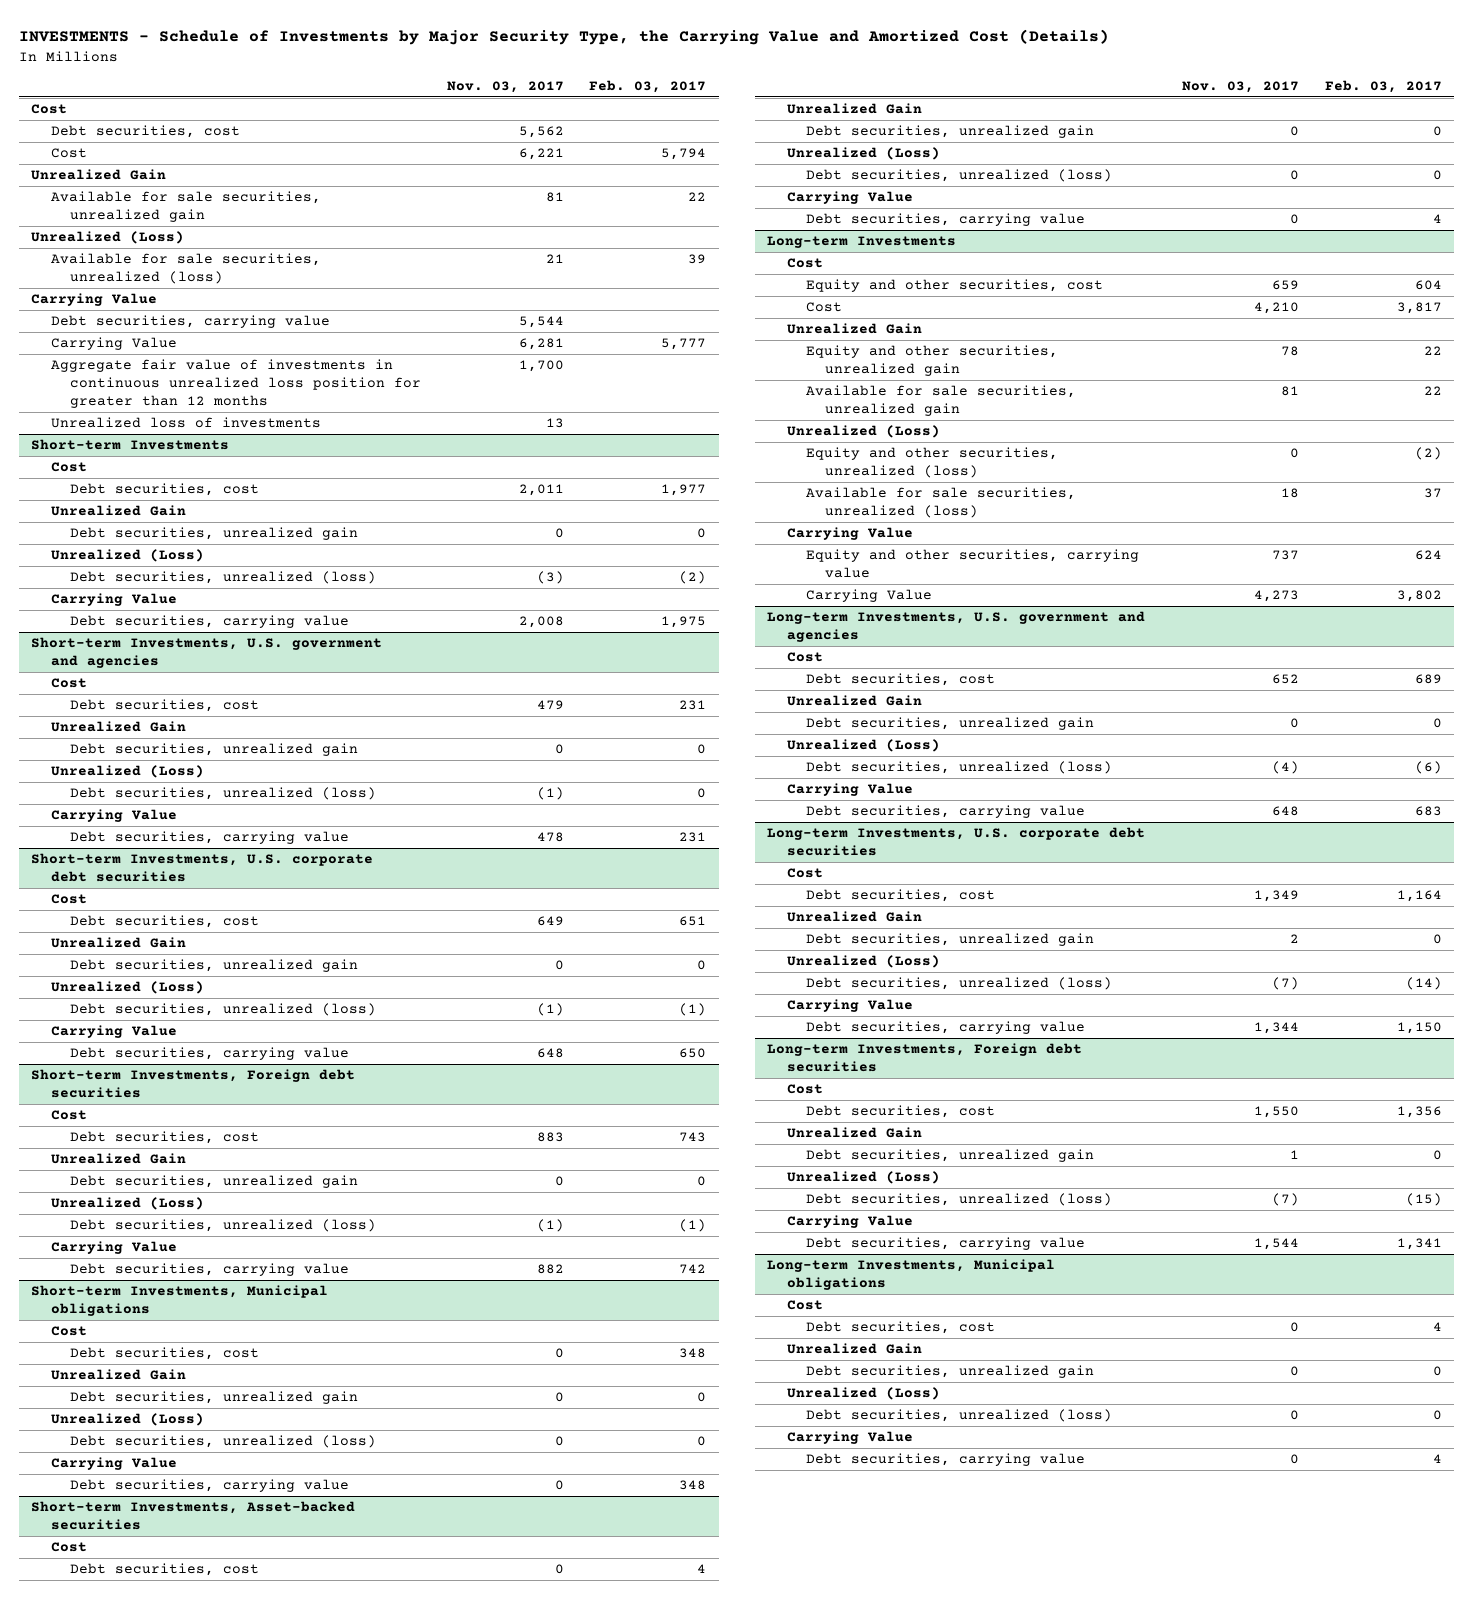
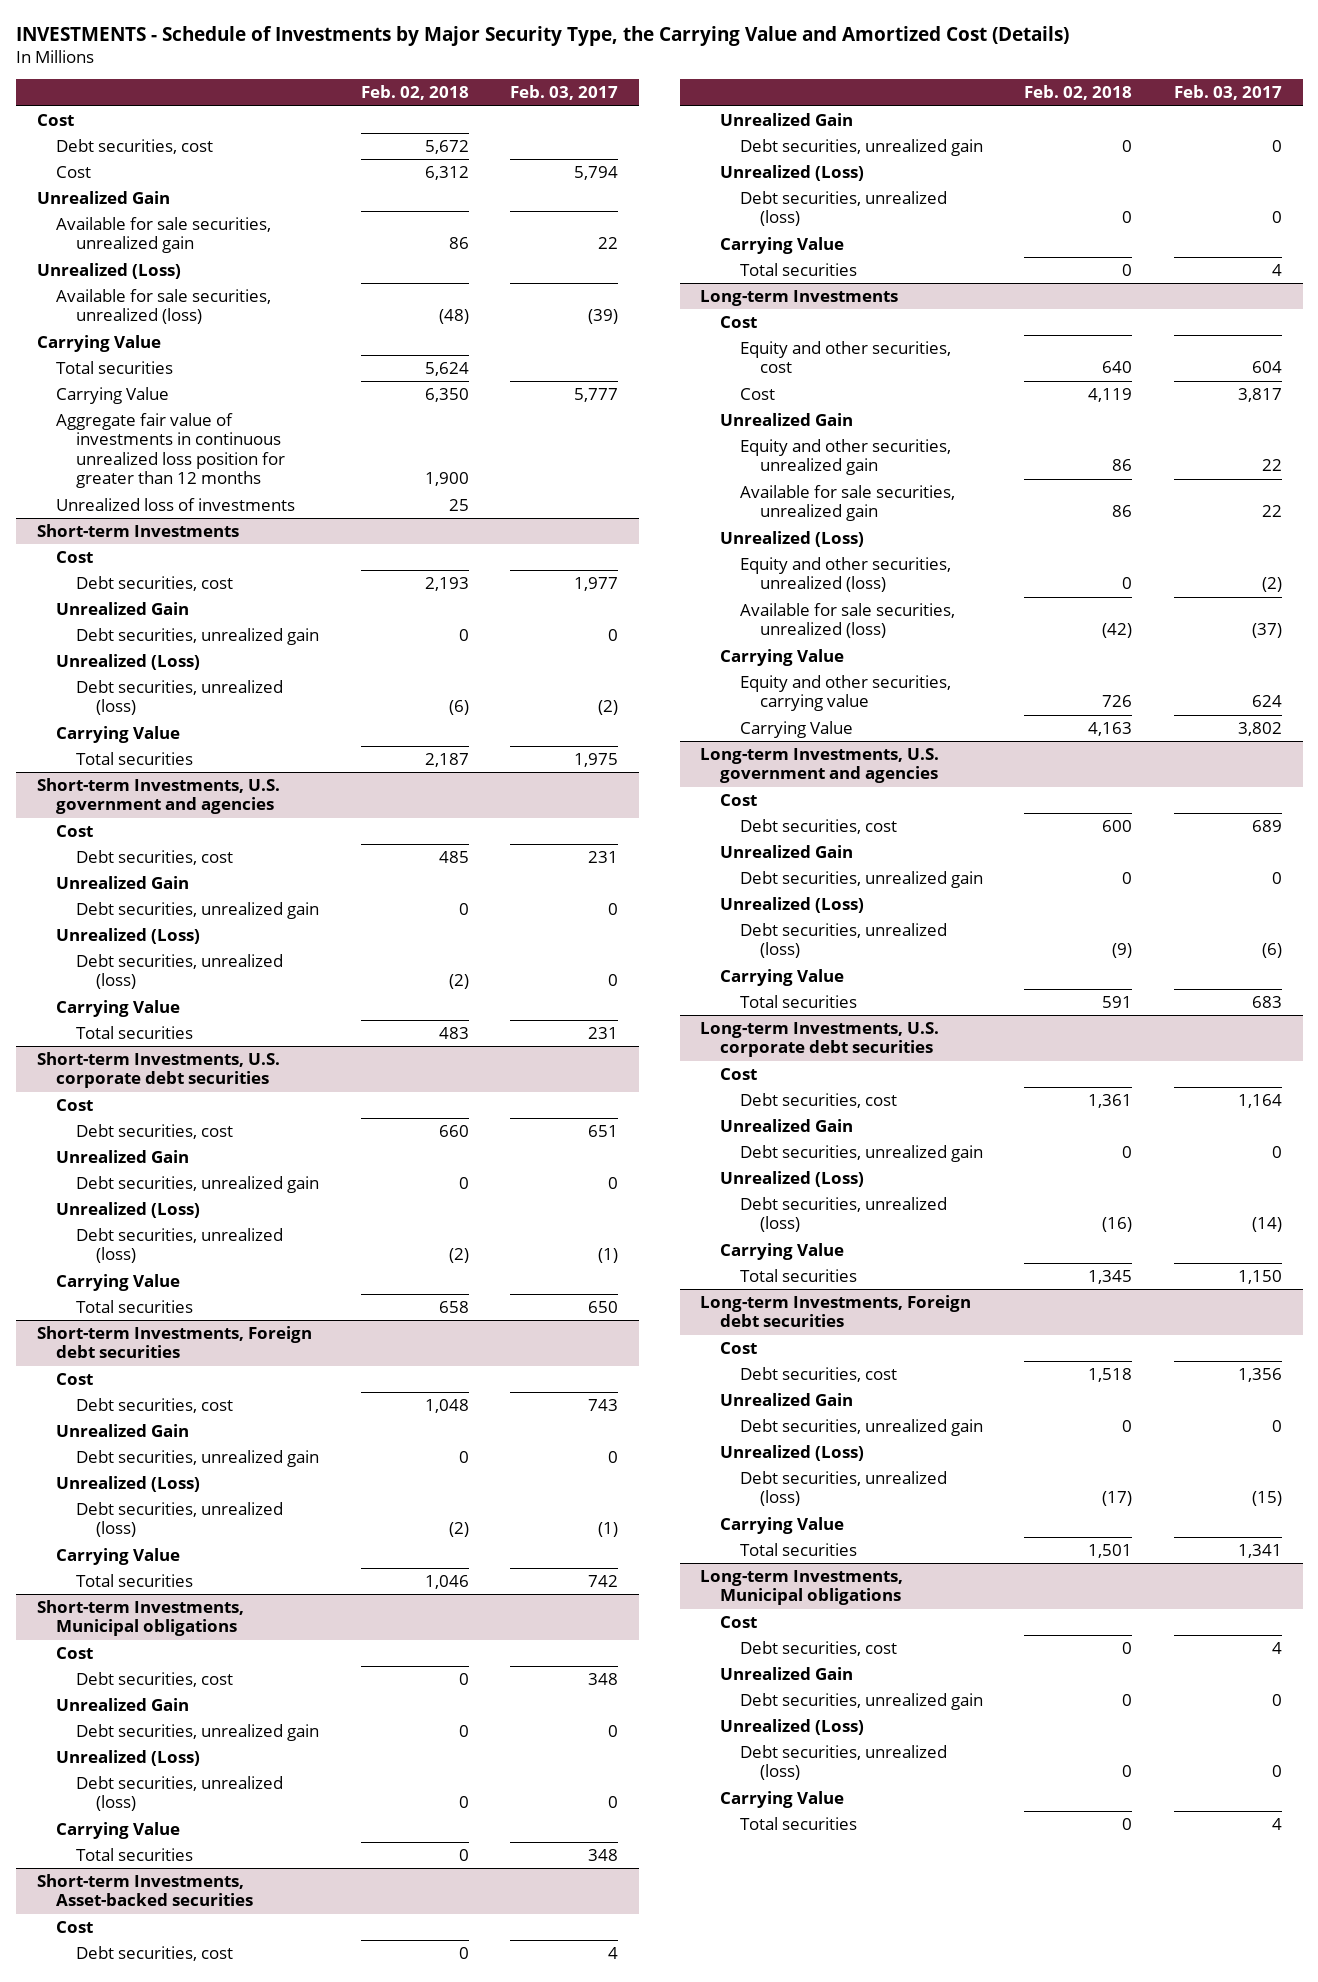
- | Nov. 03, 2017 | Feb. 03, 2017
+ | Feb. 02, 2018 | Feb. 03, 2017
- Available for sale securities, unrealized (loss) | 21 | 39
+ Available for sale securities, unrealized (loss) | (48) | (39)
- Debt securities, carrying value | 5,544 |
+ Total securities | 5,624 |
@ Short-term Investments
- Debt securities, carrying value | 2,008 | 1,975
+ Total securities | 2,187 | 1,975
@ Short-term Investments, U.S. government and agencies
- Debt securities, carrying value | 478 | 231
+ Total securities | 483 | 231
@ Short-term Investments, U.S. corporate debt securities
- Debt securities, carrying value | 648 | 650
+ Total securities | 658 | 650
@ Short-term Investments, Foreign debt securities
- Debt securities, carrying value | 882 | 742
+ Total securities | 1,046 | 742
@ Short-term Investments, Municipal obligations
- Debt securities, carrying value | 0 | 348
+ Total securities | 0 | 348
@ Short-term Investments, Asset-backed securities
- Debt securities, carrying value | 0 | 4
+ Total securities | 0 | 4
@ Long-term Investments
- Available for sale securities, unrealized (loss) | 18 | 37
+ Available for sale securities, unrealized (loss) | (42) | (37)
@ Long-term Investments, U.S. government and agencies
- Debt securities, carrying value | 648 | 683
+ Total securities | 591 | 683
@ Long-term Investments, U.S. corporate debt securities
- Debt securities, carrying value | 1,344 | 1,150
+ Total securities | 1,345 | 1,150
@ Long-term Investments, Foreign debt securities
- Debt securities, carrying value | 1,544 | 1,341
+ Total securities | 1,501 | 1,341
@ Long-term Investments, Municipal obligations
- Debt securities, carrying value | 0 | 4
+ Total securities | 0 | 4

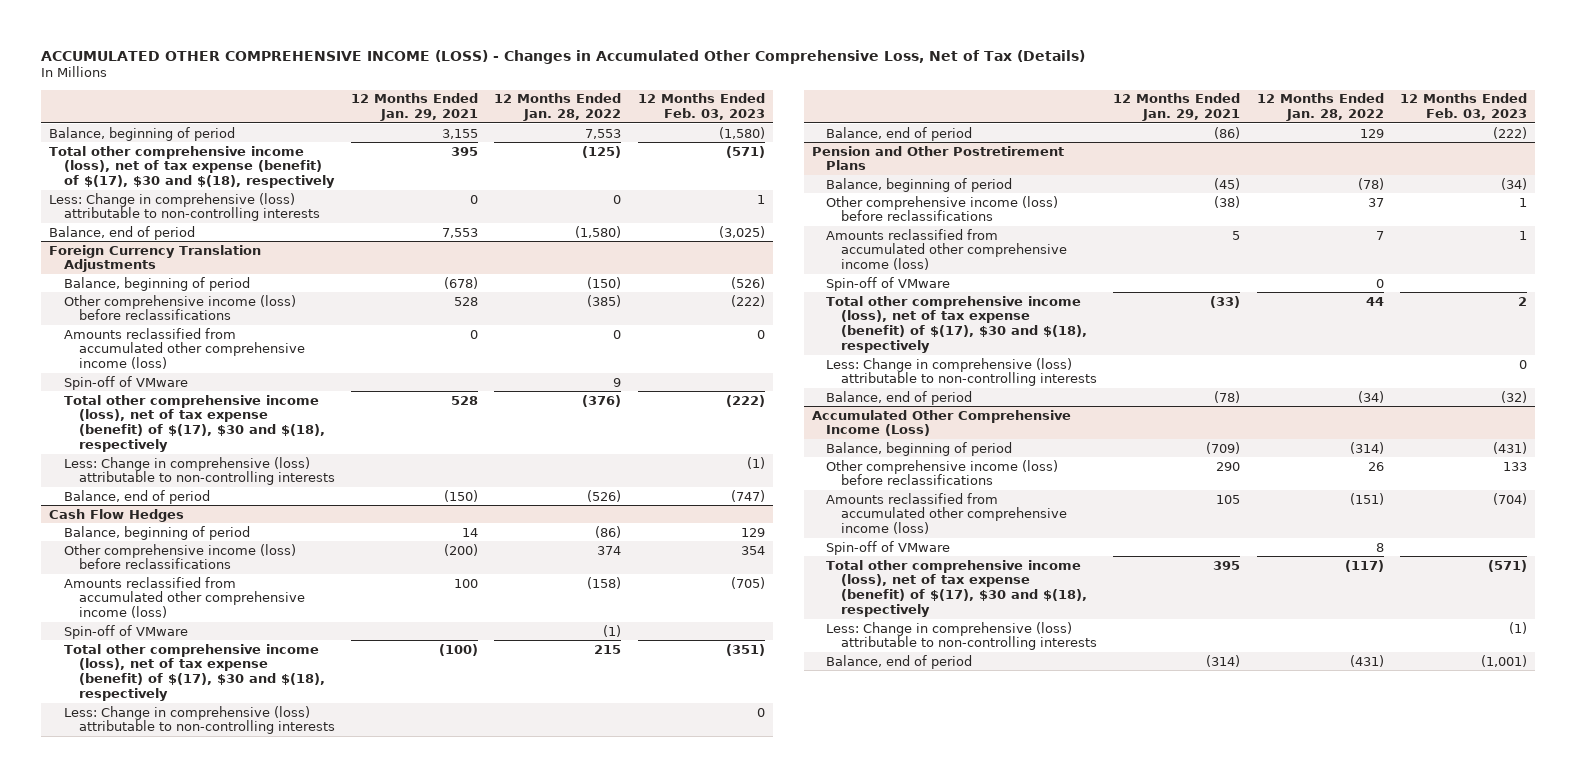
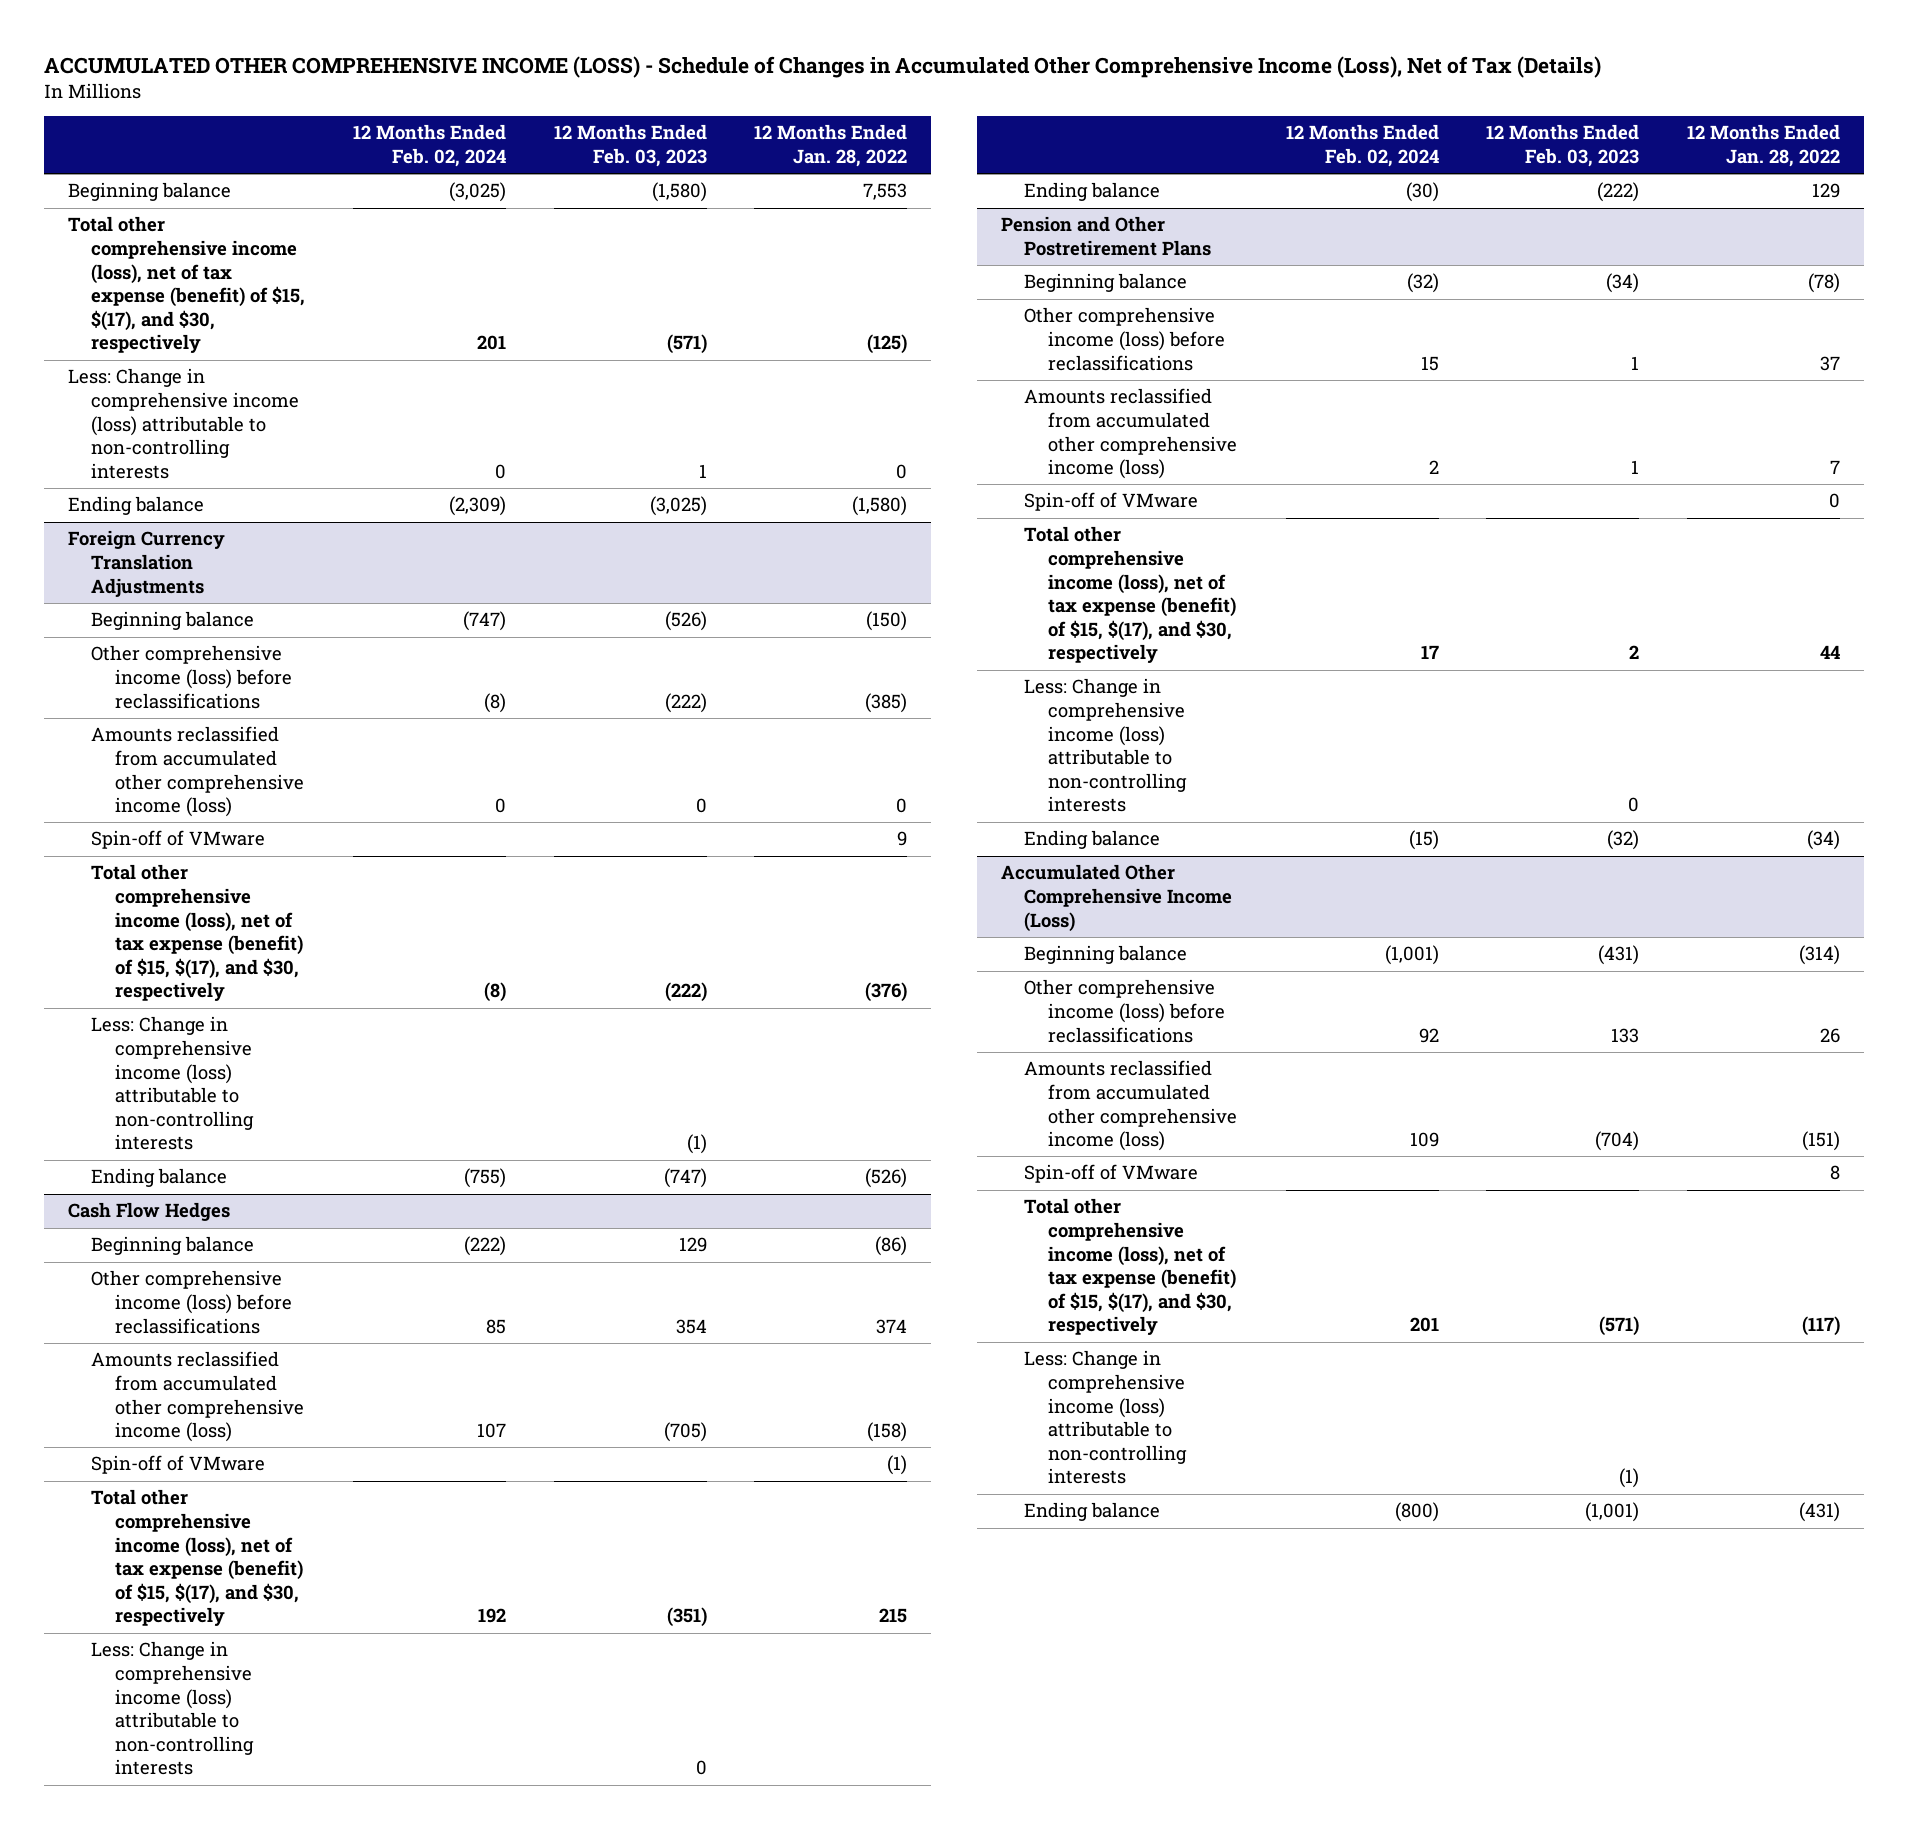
- ACCUMULATED OTHER COMPREHENSIVE INCOME (LOSS) - Changes in Accumulated Other Comprehensive Loss, Net of Tax (Details)
+ ACCUMULATED OTHER COMPREHENSIVE INCOME (LOSS) - Schedule of Changes in Accumulated Other Comprehensive Income (Loss), Net of Tax (Details)
- | 12 Months Ended Jan. 29, 2021 | 12 Months Ended Jan. 28, 2022 | 12 Months Ended Feb. 03, 2023
+ | 12 Months Ended Feb. 02, 2024 | 12 Months Ended Feb. 03, 2023 | 12 Months Ended Jan. 28, 2022
- Balance, beginning of period | 3,155 | 7,553 | (1,580)
- Total other comprehensive income (loss), net of tax expense (benefit) of $(17), $30 and $(18), respectively | 395 | (125) | (571)
- Less: Change in comprehensive (loss) attributable to non-controlling interests | 0 | 0 | 1
- Balance, end of period | 7,553 | (1,580) | (3,025)
+ Beginning balance | (3,025) | (1,580) | 7,553
+ Total other comprehensive income (loss), net of tax expense (benefit) of $15, $(17), and $30, respectively | 201 | (571) | (125)
+ Less: Change in comprehensive income (loss) attributable to non-controlling interests | 0 | 1 | 0
+ Ending balance | (2,309) | (3,025) | (1,580)
@ Foreign Currency Translation Adjustments
- Balance, beginning of period | (678) | (150) | (526)
+ Beginning balance | (747) | (526) | (150)
- Total other comprehensive income (loss), net of tax expense (benefit) of $(17), $30 and $(18), respectively | 528 | (376) | (222)
- Less: Change in comprehensive (loss) attributable to non-controlling interests | | | (1)
- Balance, end of period | (150) | (526) | (747)
+ Total other comprehensive income (loss), net of tax expense (benefit) of $15, $(17), and $30, respectively | (8) | (222) | (376)
+ Less: Change in comprehensive income (loss) attributable to non-controlling interests | | (1) |
+ Ending balance | (755) | (747) | (526)
@ Cash Flow Hedges
- Balance, beginning of period | 14 | (86) | 129
+ Beginning balance | (222) | 129 | (86)
- Total other comprehensive income (loss), net of tax expense (benefit) of $(17), $30 and $(18), respectively | (100) | 215 | (351)
- Less: Change in comprehensive (loss) attributable to non-controlling interests | | | 0
- Balance, end of period | (86) | 129 | (222)
+ Total other comprehensive income (loss), net of tax expense (benefit) of $15, $(17), and $30, respectively | 192 | (351) | 215
+ Less: Change in comprehensive income (loss) attributable to non-controlling interests | | 0 |
+ Ending balance | (30) | (222) | 129
@ Pension and Other Postretirement Plans
- Balance, beginning of period | (45) | (78) | (34)
+ Beginning balance | (32) | (34) | (78)
- Total other comprehensive income (loss), net of tax expense (benefit) of $(17), $30 and $(18), respectively | (33) | 44 | 2
- Less: Change in comprehensive (loss) attributable to non-controlling interests | | | 0
- Balance, end of period | (78) | (34) | (32)
+ Total other comprehensive income (loss), net of tax expense (benefit) of $15, $(17), and $30, respectively | 17 | 2 | 44
+ Less: Change in comprehensive income (loss) attributable to non-controlling interests | | 0 |
+ Ending balance | (15) | (32) | (34)
@ Accumulated Other Comprehensive Income (Loss)
- Balance, beginning of period | (709) | (314) | (431)
+ Beginning balance | (1,001) | (431) | (314)
- Total other comprehensive income (loss), net of tax expense (benefit) of $(17), $30 and $(18), respectively | 395 | (117) | (571)
- Less: Change in comprehensive (loss) attributable to non-controlling interests | | | (1)
- Balance, end of period | (314) | (431) | (1,001)
+ Total other comprehensive income (loss), net of tax expense (benefit) of $15, $(17), and $30, respectively | 201 | (571) | (117)
+ Less: Change in comprehensive income (loss) attributable to non-controlling interests | | (1) |
+ Ending balance | (800) | (1,001) | (431)

